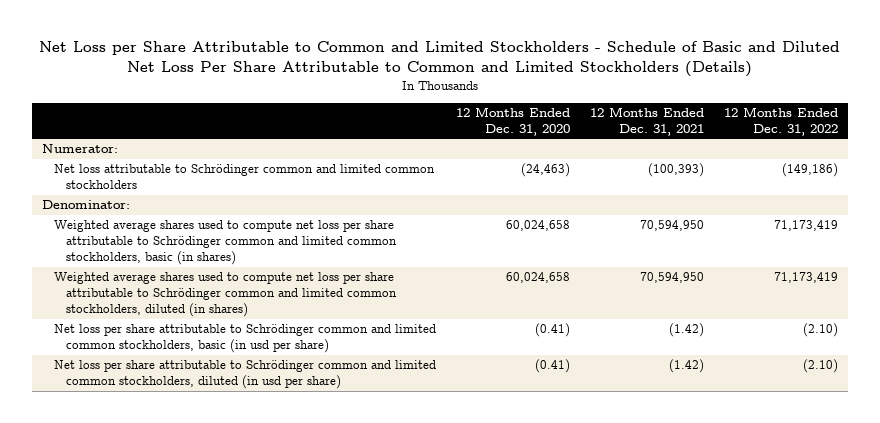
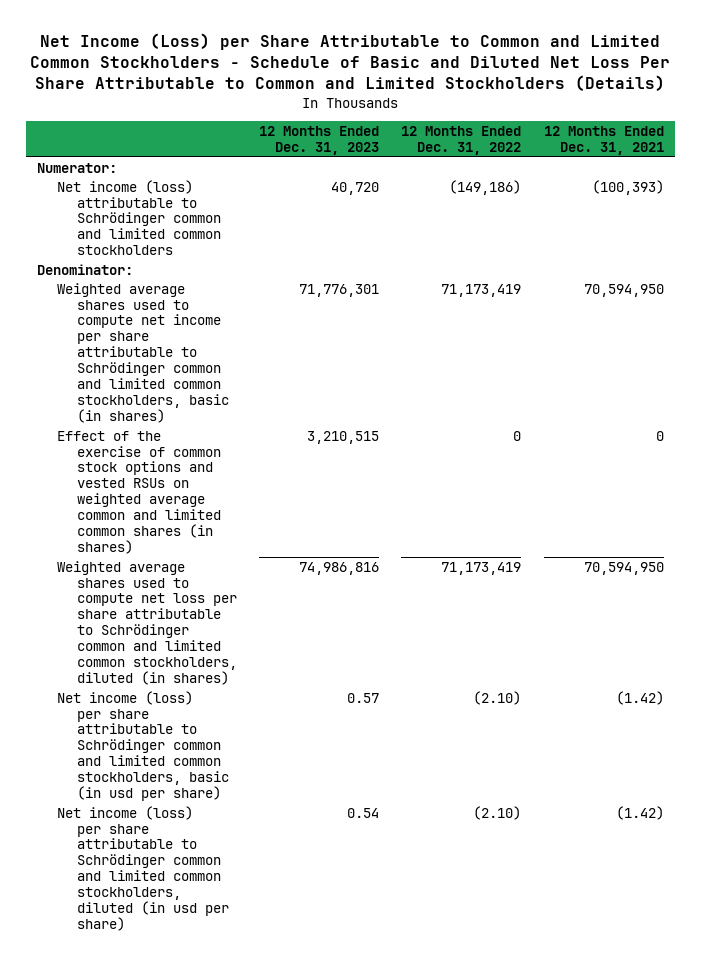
- Net Loss per Share Attributable to Common and Limited Stockholders - Schedule of Basic and Diluted Net Loss Per Share Attributable to Common and Limited Stockholders (Details)
+ Net Income (Loss) per Share Attributable to Common and Limited Common Stockholders - Schedule of Basic and Diluted Net Loss Per Share Attributable to Common and Limited Stockholders (Details)
- | 12 Months Ended Dec. 31, 2020 | 12 Months Ended Dec. 31, 2021 | 12 Months Ended Dec. 31, 2022
+ | 12 Months Ended Dec. 31, 2023 | 12 Months Ended Dec. 31, 2022 | 12 Months Ended Dec. 31, 2021
- Net loss attributable to Schrödinger common and limited common stockholders | (24,463) | (100,393) | (149,186)
+ Net income (loss) attributable to Schrödinger common and limited common stockholders | 40,720 | (149,186) | (100,393)
- Weighted average shares used to compute net loss per share attributable to Schrödinger common and limited common stockholders, basic (in shares) | 60,024,658 | 70,594,950 | 71,173,419
+ Weighted average shares used to compute net income per share attributable to Schrödinger common and limited common stockholders, basic (in shares) | 71,776,301 | 71,173,419 | 70,594,950
+ Effect of the exercise of common stock options and vested RSUs on weighted average common and limited common shares (in shares) | 3,210,515 | 0 | 0
- Net loss per share attributable to Schrödinger common and limited common stockholders, basic (in usd per share) | (0.41) | (1.42) | (2.10)
- Net loss per share attributable to Schrödinger common and limited common stockholders, diluted (in usd per share) | (0.41) | (1.42) | (2.10)
+ Net income (loss) per share attributable to Schrödinger common and limited common stockholders, basic (in usd per share) | 0.57 | (2.10) | (1.42)
+ Net income (loss) per share attributable to Schrödinger common and limited common stockholders, diluted (in usd per share) | 0.54 | (2.10) | (1.42)

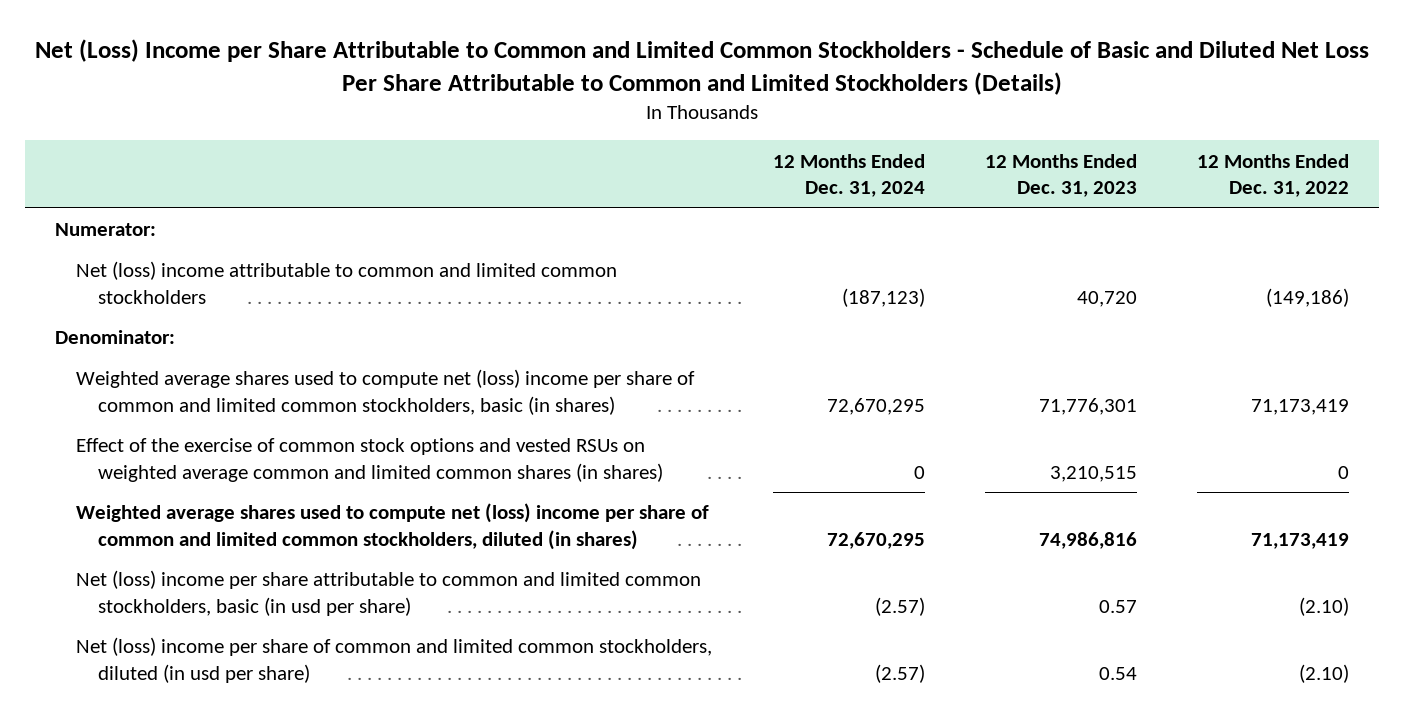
- Net Income (Loss) per Share Attributable to Common and Limited Common Stockholders - Schedule of Basic and Diluted Net Loss Per Share Attributable to Common and Limited Stockholders (Details)
+ Net (Loss) Income per Share Attributable to Common and Limited Common Stockholders - Schedule of Basic and Diluted Net Loss Per Share Attributable to Common and Limited Stockholders (Details)
- | 12 Months Ended Dec. 31, 2023 | 12 Months Ended Dec. 31, 2022 | 12 Months Ended Dec. 31, 2021
+ | 12 Months Ended Dec. 31, 2024 | 12 Months Ended Dec. 31, 2023 | 12 Months Ended Dec. 31, 2022
- Net income (loss) attributable to Schrödinger common and limited common stockholders | 40,720 | (149,186) | (100,393)
+ Net (loss) income attributable to common and limited common stockholders | (187,123) | 40,720 | (149,186)
- Weighted average shares used to compute net income per share attributable to Schrödinger common and limited common stockholders, basic (in shares) | 71,776,301 | 71,173,419 | 70,594,950
+ Weighted average shares used to compute net (loss) income per share of common and limited common stockholders, basic (in shares) | 72,670,295 | 71,776,301 | 71,173,419
- Weighted average shares used to compute net loss per share attributable to Schrödinger common and limited common stockholders, diluted (in shares) | 74,986,816 | 71,173,419 | 70,594,950
- Net income (loss) per share attributable to Schrödinger common and limited common stockholders, basic (in usd per share) | 0.57 | (2.10) | (1.42)
- Net income (loss) per share attributable to Schrödinger common and limited common stockholders, diluted (in usd per share) | 0.54 | (2.10) | (1.42)
+ Weighted average shares used to compute net (loss) income per share of common and limited common stockholders, diluted (in shares) | 72,670,295 | 74,986,816 | 71,173,419
+ Net (loss) income per share attributable to common and limited common stockholders, basic (in usd per share) | (2.57) | 0.57 | (2.10)
+ Net (loss) income per share of common and limited common stockholders, diluted (in usd per share) | (2.57) | 0.54 | (2.10)

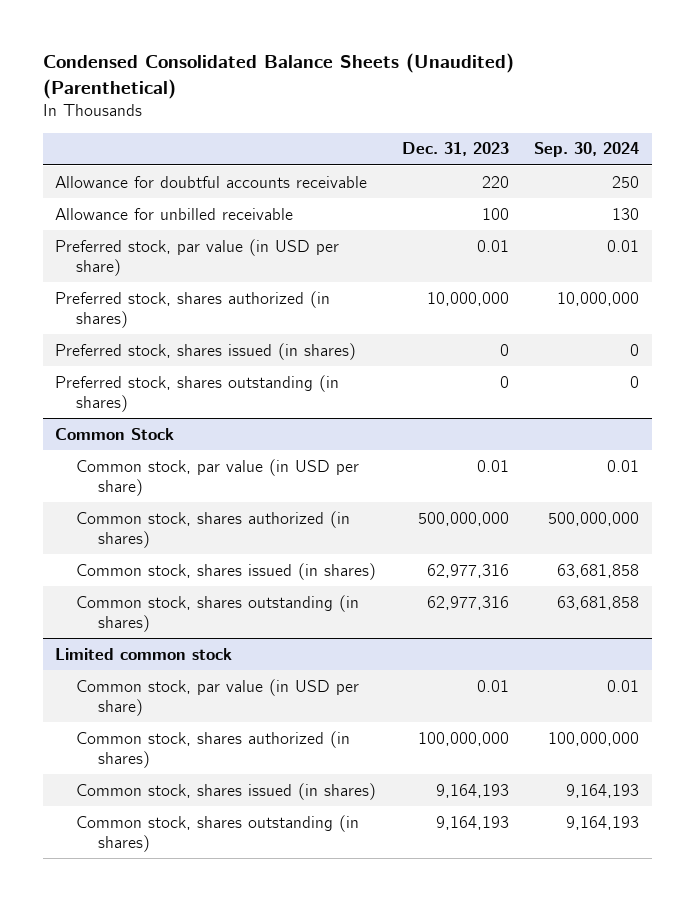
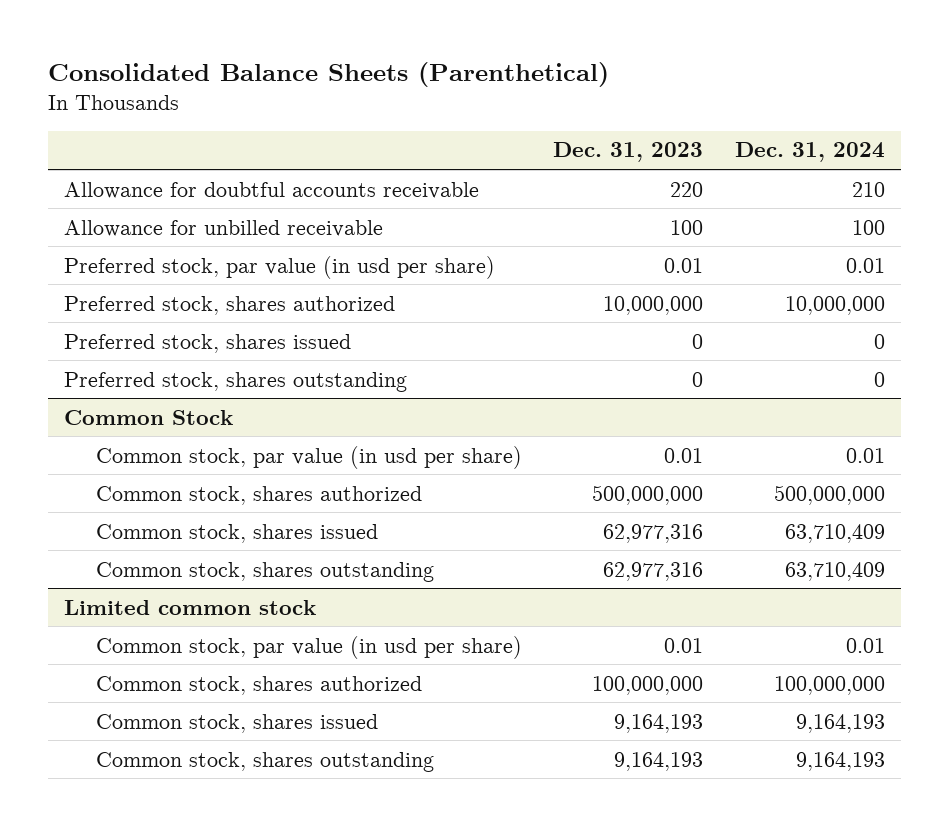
- Condensed Consolidated Balance Sheets (Unaudited) (Parenthetical)
+ Consolidated Balance Sheets (Parenthetical)
- | Dec. 31, 2023 | Sep. 30, 2024
+ | Dec. 31, 2023 | Dec. 31, 2024
- Preferred stock, par value (in USD per share) | 0.01 | 0.01
- Preferred stock, shares authorized (in shares) | 10,000,000 | 10,000,000
- Preferred stock, shares issued (in shares) | 0 | 0
- Preferred stock, shares outstanding (in shares) | 0 | 0
+ Preferred stock, par value (in usd per share) | 0.01 | 0.01
+ Preferred stock, shares authorized | 10,000,000 | 10,000,000
+ Preferred stock, shares issued | 0 | 0
+ Preferred stock, shares outstanding | 0 | 0
@ Common Stock
- Common stock, par value (in USD per share) | 0.01 | 0.01
- Common stock, shares authorized (in shares) | 500,000,000 | 500,000,000
- Common stock, shares issued (in shares) | 62,977,316 | 63,681,858
- Common stock, shares outstanding (in shares) | 62,977,316 | 63,681,858
+ Common stock, par value (in usd per share) | 0.01 | 0.01
+ Common stock, shares authorized | 500,000,000 | 500,000,000
+ Common stock, shares issued | 62,977,316 | 63,710,409
+ Common stock, shares outstanding | 62,977,316 | 63,710,409
@ Limited common stock
- Common stock, par value (in USD per share) | 0.01 | 0.01
- Common stock, shares authorized (in shares) | 100,000,000 | 100,000,000
- Common stock, shares issued (in shares) | 9,164,193 | 9,164,193
- Common stock, shares outstanding (in shares) | 9,164,193 | 9,164,193
+ Common stock, par value (in usd per share) | 0.01 | 0.01
+ Common stock, shares authorized | 100,000,000 | 100,000,000
+ Common stock, shares issued | 9,164,193 | 9,164,193
+ Common stock, shares outstanding | 9,164,193 | 9,164,193

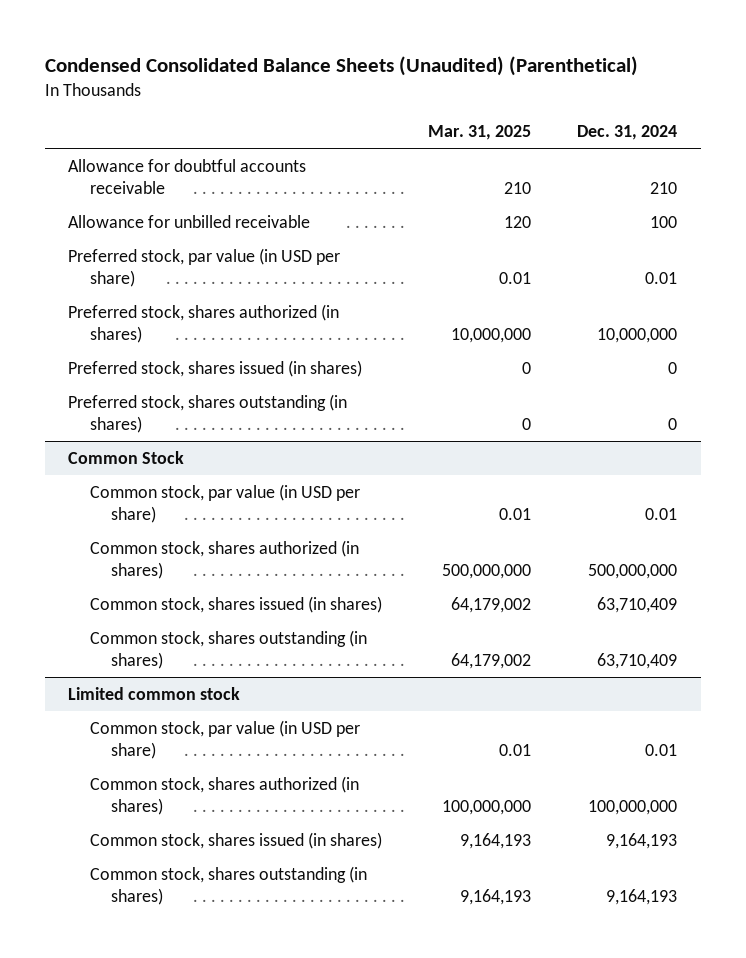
- Consolidated Balance Sheets (Parenthetical)
+ Condensed Consolidated Balance Sheets (Unaudited) (Parenthetical)
- | Dec. 31, 2023 | Dec. 31, 2024
+ | Mar. 31, 2025 | Dec. 31, 2024
- Preferred stock, par value (in usd per share) | 0.01 | 0.01
- Preferred stock, shares authorized | 10,000,000 | 10,000,000
- Preferred stock, shares issued | 0 | 0
- Preferred stock, shares outstanding | 0 | 0
+ Preferred stock, par value (in USD per share) | 0.01 | 0.01
+ Preferred stock, shares authorized (in shares) | 10,000,000 | 10,000,000
+ Preferred stock, shares issued (in shares) | 0 | 0
+ Preferred stock, shares outstanding (in shares) | 0 | 0
@ Common Stock
- Common stock, par value (in usd per share) | 0.01 | 0.01
- Common stock, shares authorized | 500,000,000 | 500,000,000
- Common stock, shares issued | 62,977,316 | 63,710,409
- Common stock, shares outstanding | 62,977,316 | 63,710,409
+ Common stock, par value (in USD per share) | 0.01 | 0.01
+ Common stock, shares authorized (in shares) | 500,000,000 | 500,000,000
+ Common stock, shares issued (in shares) | 64,179,002 | 63,710,409
+ Common stock, shares outstanding (in shares) | 64,179,002 | 63,710,409
@ Limited common stock
- Common stock, par value (in usd per share) | 0.01 | 0.01
- Common stock, shares authorized | 100,000,000 | 100,000,000
- Common stock, shares issued | 9,164,193 | 9,164,193
- Common stock, shares outstanding | 9,164,193 | 9,164,193
+ Common stock, par value (in USD per share) | 0.01 | 0.01
+ Common stock, shares authorized (in shares) | 100,000,000 | 100,000,000
+ Common stock, shares issued (in shares) | 9,164,193 | 9,164,193
+ Common stock, shares outstanding (in shares) | 9,164,193 | 9,164,193

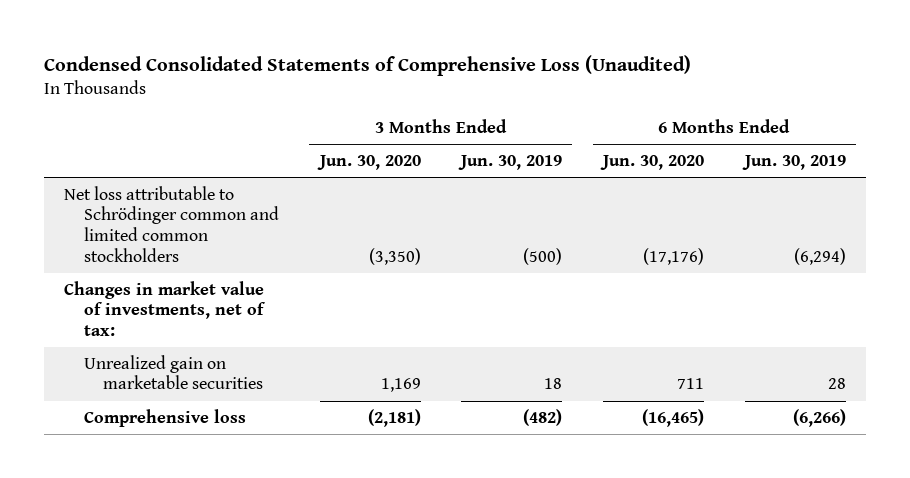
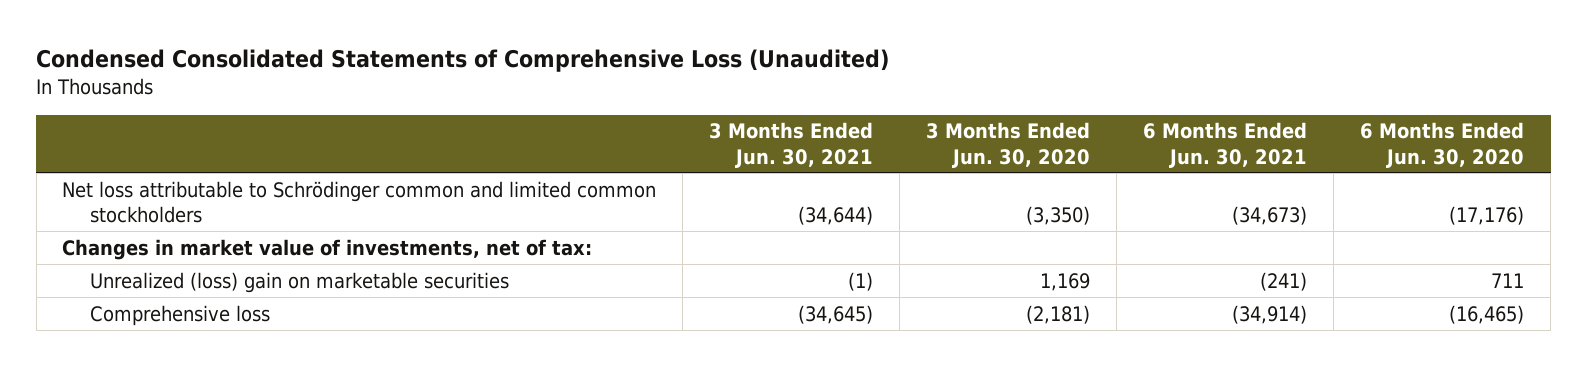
- | 3 Months Ended Jun. 30, 2020 | 3 Months Ended Jun. 30, 2019 | 6 Months Ended Jun. 30, 2020 | 6 Months Ended Jun. 30, 2019
+ | 3 Months Ended Jun. 30, 2021 | 3 Months Ended Jun. 30, 2020 | 6 Months Ended Jun. 30, 2021 | 6 Months Ended Jun. 30, 2020
- Unrealized gain on marketable securities | 1,169 | 18 | 711 | 28
+ Unrealized (loss) gain on marketable securities | (1) | 1,169 | (241) | 711

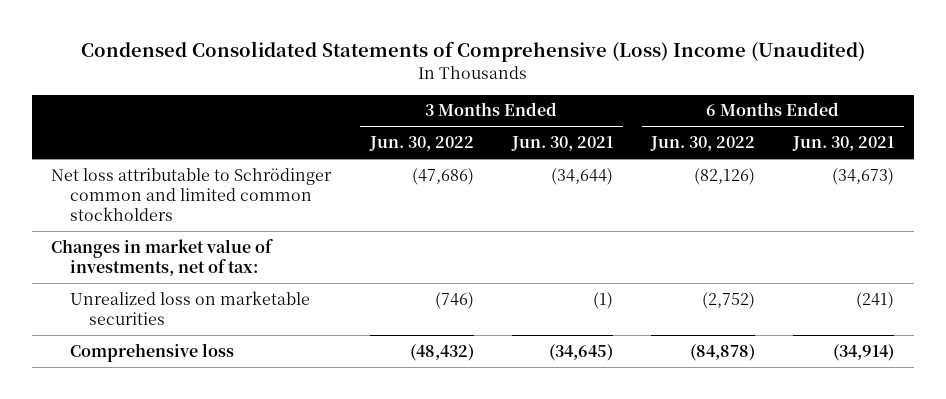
- Condensed Consolidated Statements of Comprehensive Loss (Unaudited)
+ Condensed Consolidated Statements of Comprehensive (Loss) Income (Unaudited)
- | 3 Months Ended Jun. 30, 2021 | 3 Months Ended Jun. 30, 2020 | 6 Months Ended Jun. 30, 2021 | 6 Months Ended Jun. 30, 2020
+ | 3 Months Ended Jun. 30, 2022 | 3 Months Ended Jun. 30, 2021 | 6 Months Ended Jun. 30, 2022 | 6 Months Ended Jun. 30, 2021
- Unrealized (loss) gain on marketable securities | (1) | 1,169 | (241) | 711
+ Unrealized loss on marketable securities | (746) | (1) | (2,752) | (241)

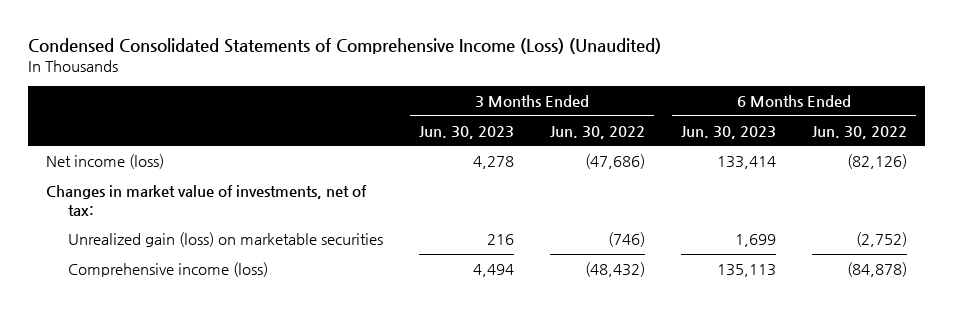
- Condensed Consolidated Statements of Comprehensive (Loss) Income (Unaudited)
+ Condensed Consolidated Statements of Comprehensive Income (Loss) (Unaudited)
- | 3 Months Ended Jun. 30, 2022 | 3 Months Ended Jun. 30, 2021 | 6 Months Ended Jun. 30, 2022 | 6 Months Ended Jun. 30, 2021
+ | 3 Months Ended Jun. 30, 2023 | 3 Months Ended Jun. 30, 2022 | 6 Months Ended Jun. 30, 2023 | 6 Months Ended Jun. 30, 2022
- Net loss attributable to Schrödinger common and limited common stockholders | (47,686) | (34,644) | (82,126) | (34,673)
+ Net income (loss) | 4,278 | (47,686) | 133,414 | (82,126)
- Unrealized loss on marketable securities | (746) | (1) | (2,752) | (241)
- Comprehensive loss | (48,432) | (34,645) | (84,878) | (34,914)
+ Unrealized gain (loss) on marketable securities | 216 | (746) | 1,699 | (2,752)
+ Comprehensive income (loss) | 4,494 | (48,432) | 135,113 | (84,878)

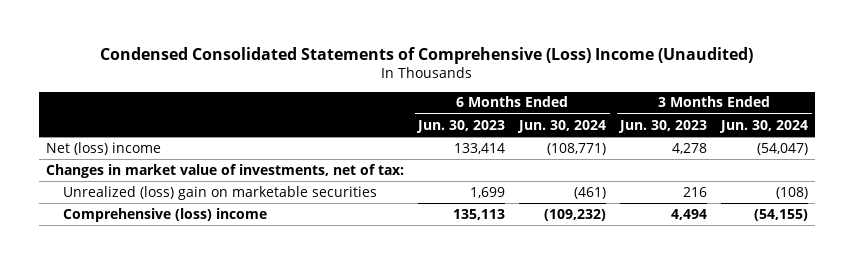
- Condensed Consolidated Statements of Comprehensive Income (Loss) (Unaudited)
+ Condensed Consolidated Statements of Comprehensive (Loss) Income (Unaudited)
- | 3 Months Ended Jun. 30, 2023 | 3 Months Ended Jun. 30, 2022 | 6 Months Ended Jun. 30, 2023 | 6 Months Ended Jun. 30, 2022
+ | 6 Months Ended Jun. 30, 2023 | 6 Months Ended Jun. 30, 2024 | 3 Months Ended Jun. 30, 2023 | 3 Months Ended Jun. 30, 2024
- Net income (loss) | 4,278 | (47,686) | 133,414 | (82,126)
+ Net (loss) income | 133,414 | (108,771) | 4,278 | (54,047)
- Unrealized gain (loss) on marketable securities | 216 | (746) | 1,699 | (2,752)
- Comprehensive income (loss) | 4,494 | (48,432) | 135,113 | (84,878)
+ Unrealized (loss) gain on marketable securities | 1,699 | (461) | 216 | (108)
+ Comprehensive (loss) income | 135,113 | (109,232) | 4,494 | (54,155)

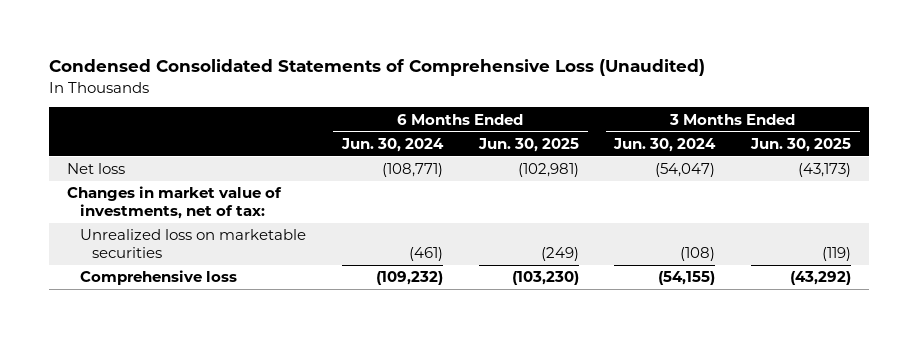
- Condensed Consolidated Statements of Comprehensive (Loss) Income (Unaudited)
+ Condensed Consolidated Statements of Comprehensive Loss (Unaudited)
- | 6 Months Ended Jun. 30, 2023 | 6 Months Ended Jun. 30, 2024 | 3 Months Ended Jun. 30, 2023 | 3 Months Ended Jun. 30, 2024
+ | 6 Months Ended Jun. 30, 2024 | 6 Months Ended Jun. 30, 2025 | 3 Months Ended Jun. 30, 2024 | 3 Months Ended Jun. 30, 2025
- Net (loss) income | 133,414 | (108,771) | 4,278 | (54,047)
+ Net loss | (108,771) | (102,981) | (54,047) | (43,173)
- Unrealized (loss) gain on marketable securities | 1,699 | (461) | 216 | (108)
- Comprehensive (loss) income | 135,113 | (109,232) | 4,494 | (54,155)
+ Unrealized loss on marketable securities | (461) | (249) | (108) | (119)
+ Comprehensive loss | (109,232) | (103,230) | (54,155) | (43,292)

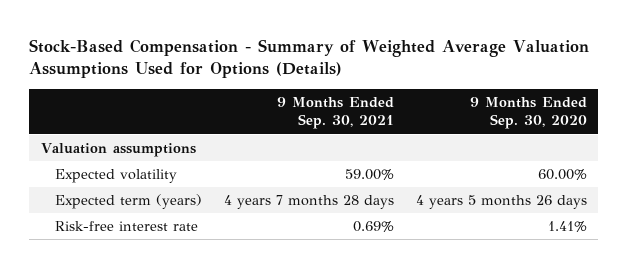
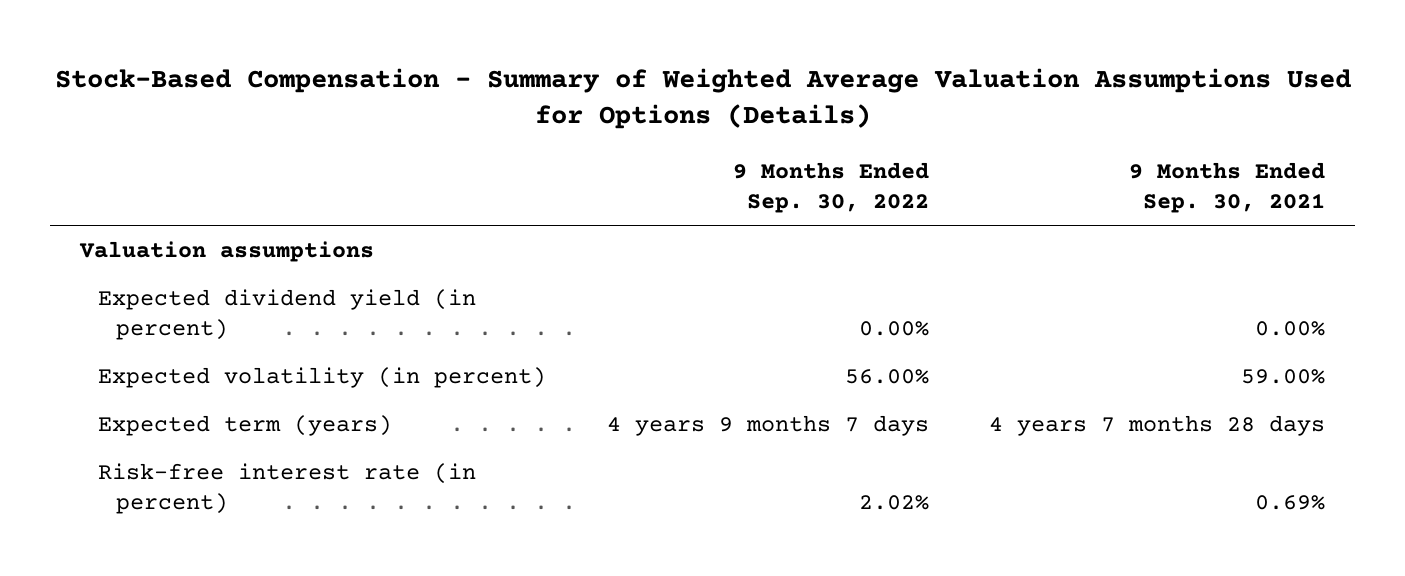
- | 9 Months Ended Sep. 30, 2021 | 9 Months Ended Sep. 30, 2020
+ | 9 Months Ended Sep. 30, 2022 | 9 Months Ended Sep. 30, 2021
- Expected volatility | 59.00% | 60.00%
+ Expected dividend yield (in percent) | 0.00% | 0.00%
+ Expected volatility (in percent) | 56.00% | 59.00%
- Risk-free interest rate | 0.69% | 1.41%
+ Risk-free interest rate (in percent) | 2.02% | 0.69%

